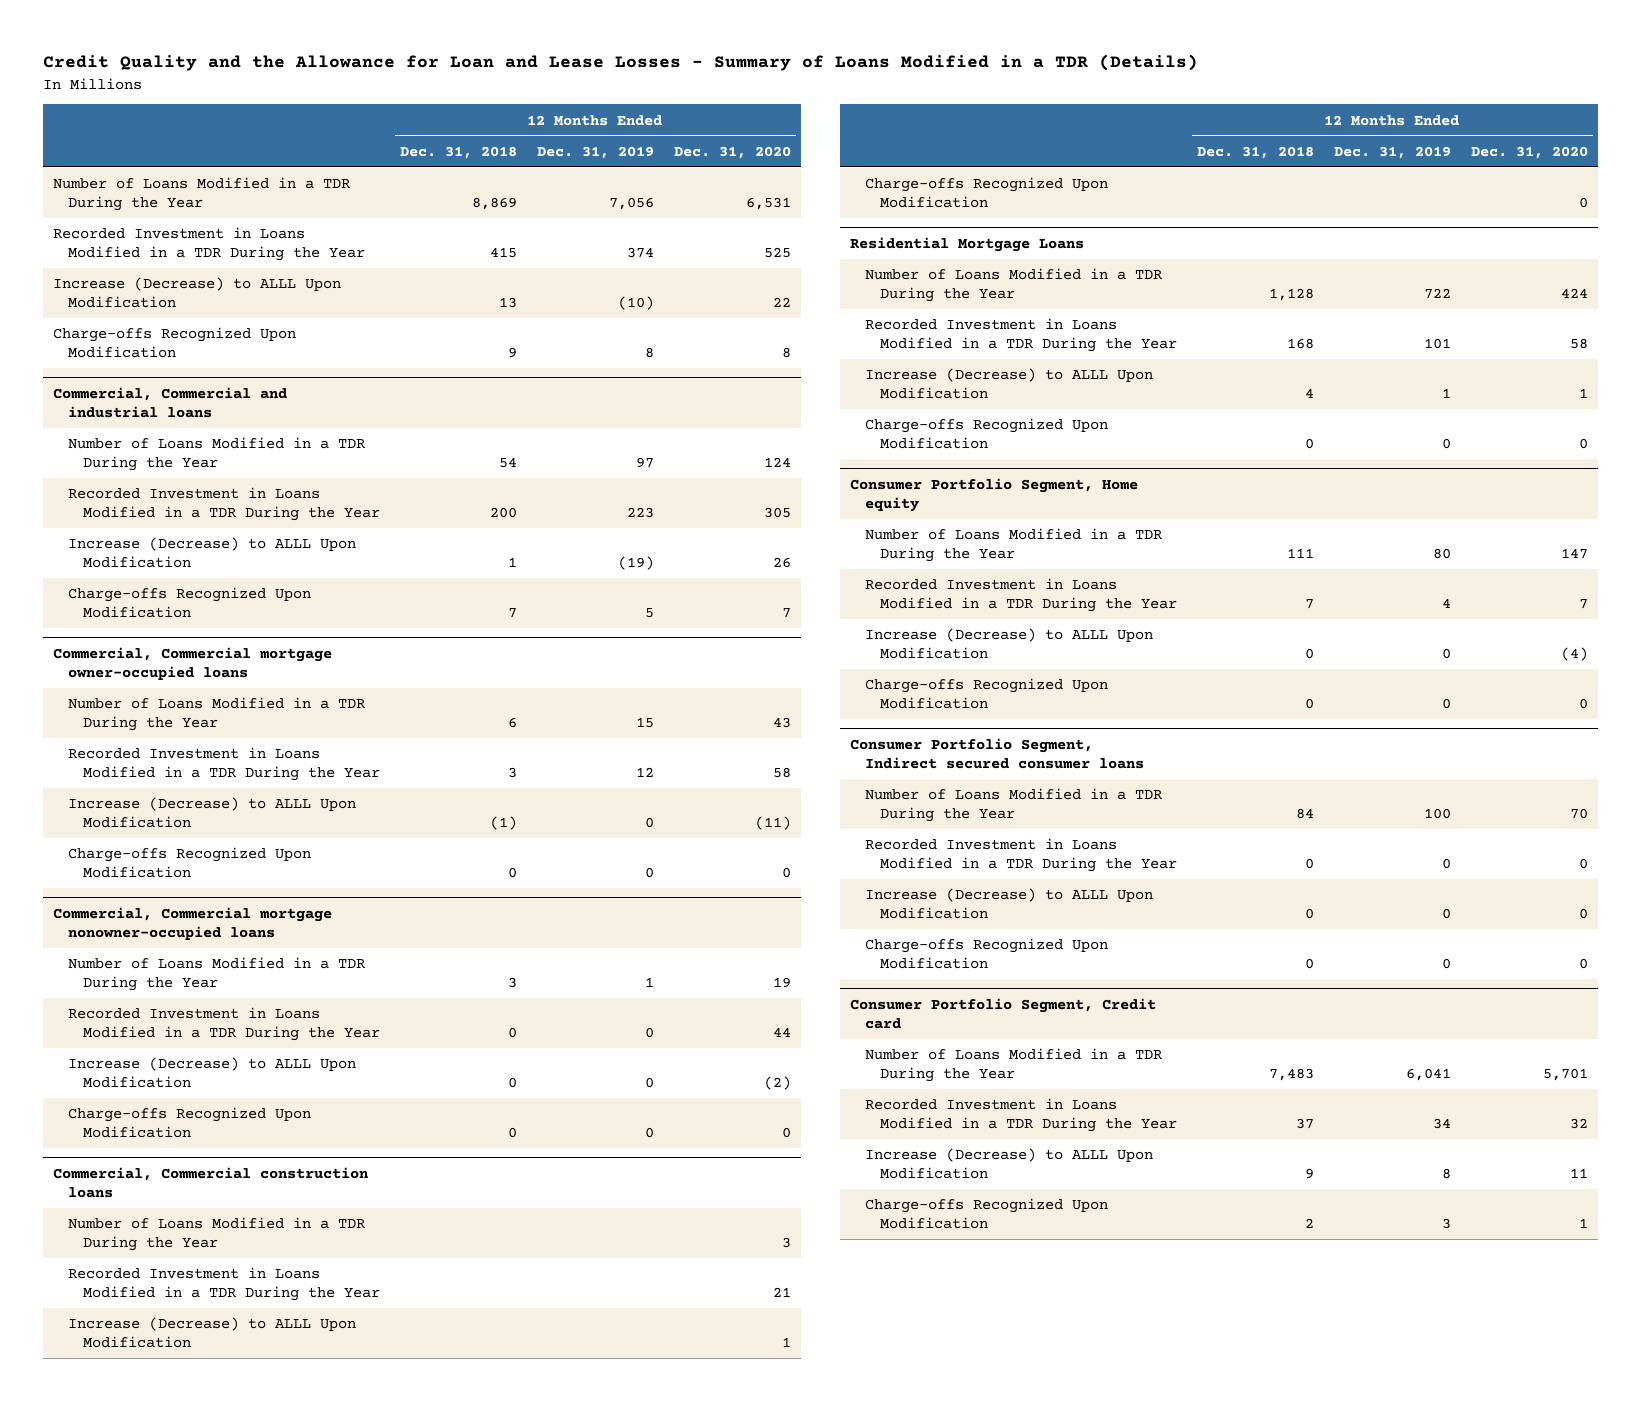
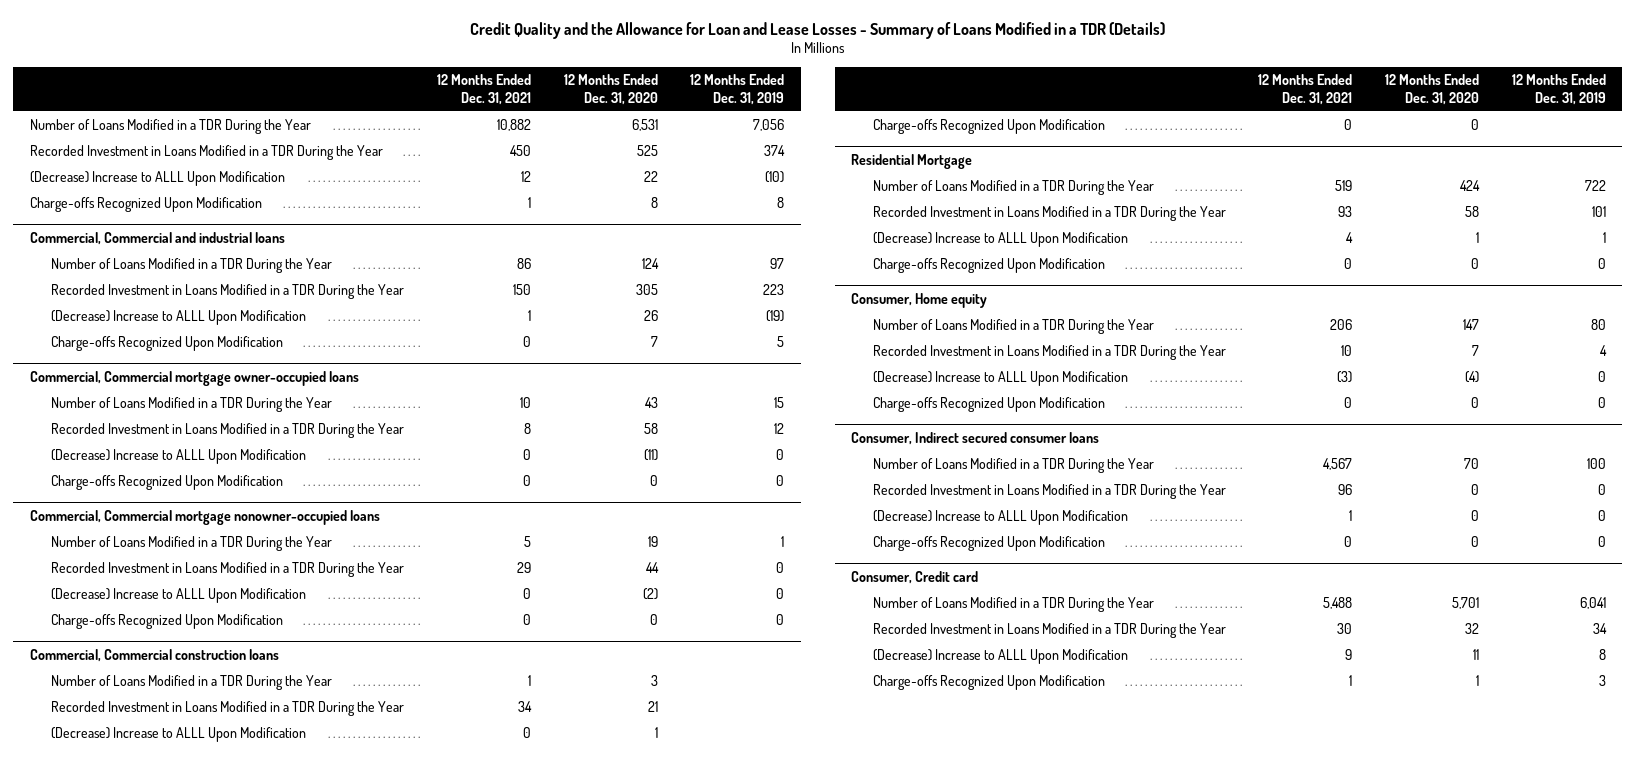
- | 12 Months Ended Dec. 31, 2018 | 12 Months Ended Dec. 31, 2019 | 12 Months Ended Dec. 31, 2020
+ | 12 Months Ended Dec. 31, 2021 | 12 Months Ended Dec. 31, 2020 | 12 Months Ended Dec. 31, 2019
- Increase (Decrease) to ALLL Upon Modification | 13 | (10) | 22
+ (Decrease) Increase to ALLL Upon Modification | 12 | 22 | (10)
@ Commercial, Commercial and industrial loans
- Increase (Decrease) to ALLL Upon Modification | 1 | (19) | 26
+ (Decrease) Increase to ALLL Upon Modification | 1 | 26 | (19)
@ Commercial, Commercial mortgage owner-occupied loans
- Increase (Decrease) to ALLL Upon Modification | (1) | 0 | (11)
+ (Decrease) Increase to ALLL Upon Modification | 0 | (11) | 0
@ Commercial, Commercial mortgage nonowner-occupied loans
- Increase (Decrease) to ALLL Upon Modification | 0 | 0 | (2)
+ (Decrease) Increase to ALLL Upon Modification | 0 | (2) | 0
@ Commercial, Commercial construction loans
- Increase (Decrease) to ALLL Upon Modification | | | 1
+ (Decrease) Increase to ALLL Upon Modification | 0 | 1 |
- Residential Mortgage Loans
+ Residential Mortgage
- Increase (Decrease) to ALLL Upon Modification | 4 | 1 | 1
+ (Decrease) Increase to ALLL Upon Modification | 4 | 1 | 1
- Consumer Portfolio Segment, Home equity
+ Consumer, Home equity
- Increase (Decrease) to ALLL Upon Modification | 0 | 0 | (4)
+ (Decrease) Increase to ALLL Upon Modification | (3) | (4) | 0
- Consumer Portfolio Segment, Indirect secured consumer loans
+ Consumer, Indirect secured consumer loans
- Increase (Decrease) to ALLL Upon Modification | 0 | 0 | 0
+ (Decrease) Increase to ALLL Upon Modification | 1 | 0 | 0
- Consumer Portfolio Segment, Credit card
+ Consumer, Credit card
- Increase (Decrease) to ALLL Upon Modification | 9 | 8 | 11
+ (Decrease) Increase to ALLL Upon Modification | 9 | 11 | 8

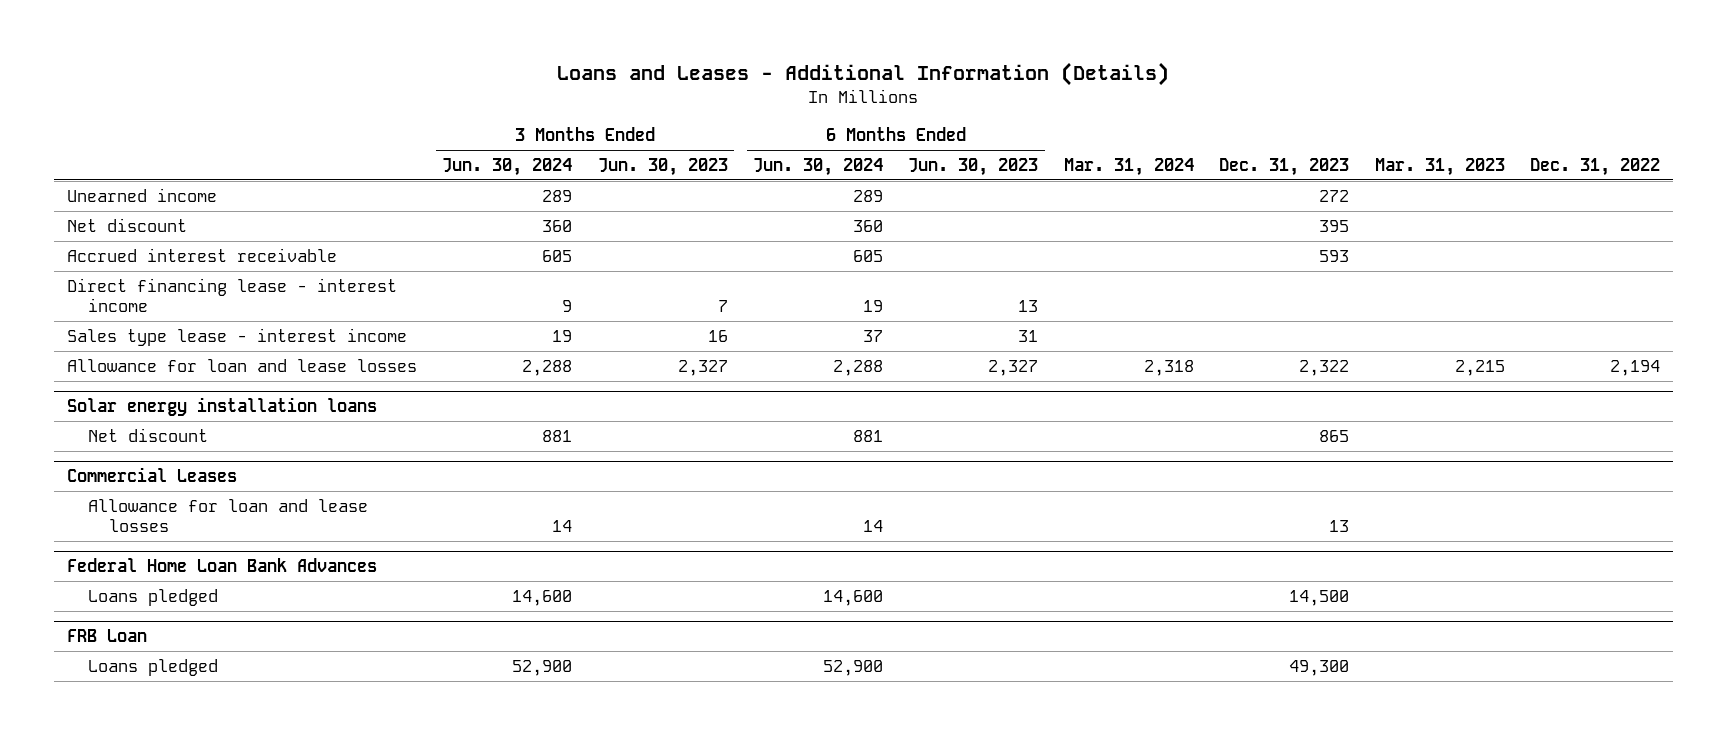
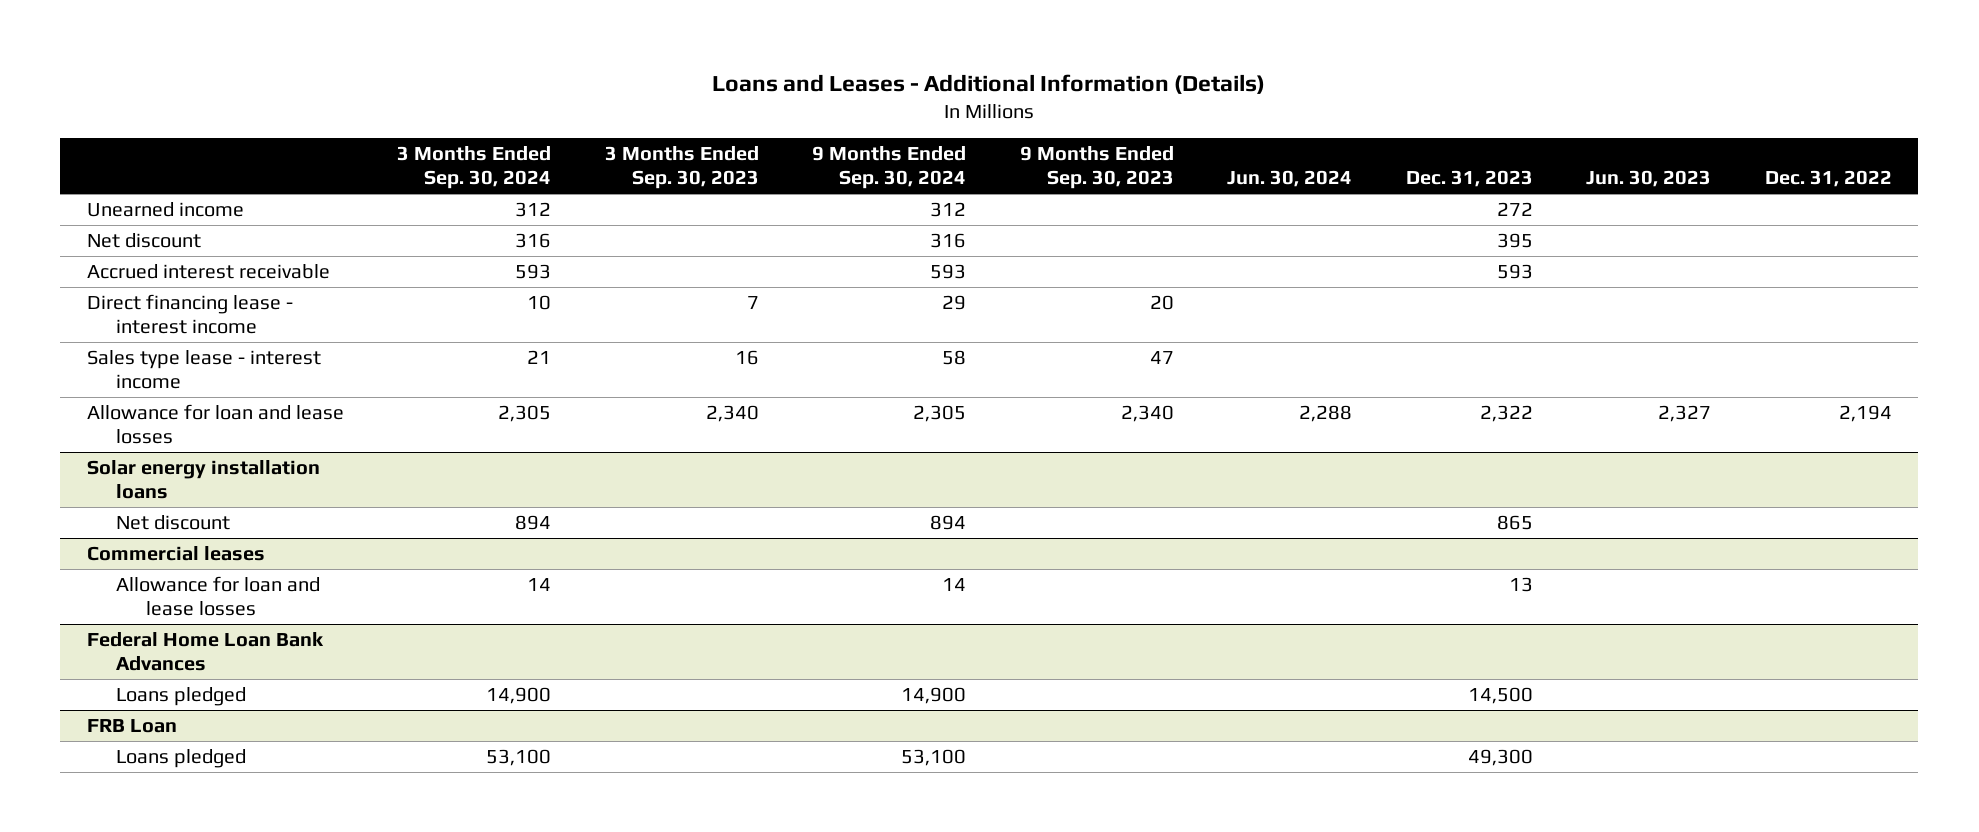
- | 3 Months Ended Jun. 30, 2024 | 3 Months Ended Jun. 30, 2023 | 6 Months Ended Jun. 30, 2024 | 6 Months Ended Jun. 30, 2023 | Mar. 31, 2024 | Dec. 31, 2023 | Mar. 31, 2023 | Dec. 31, 2022
+ | 3 Months Ended Sep. 30, 2024 | 3 Months Ended Sep. 30, 2023 | 9 Months Ended Sep. 30, 2024 | 9 Months Ended Sep. 30, 2023 | Jun. 30, 2024 | Dec. 31, 2023 | Jun. 30, 2023 | Dec. 31, 2022
- Commercial Leases
+ Commercial leases

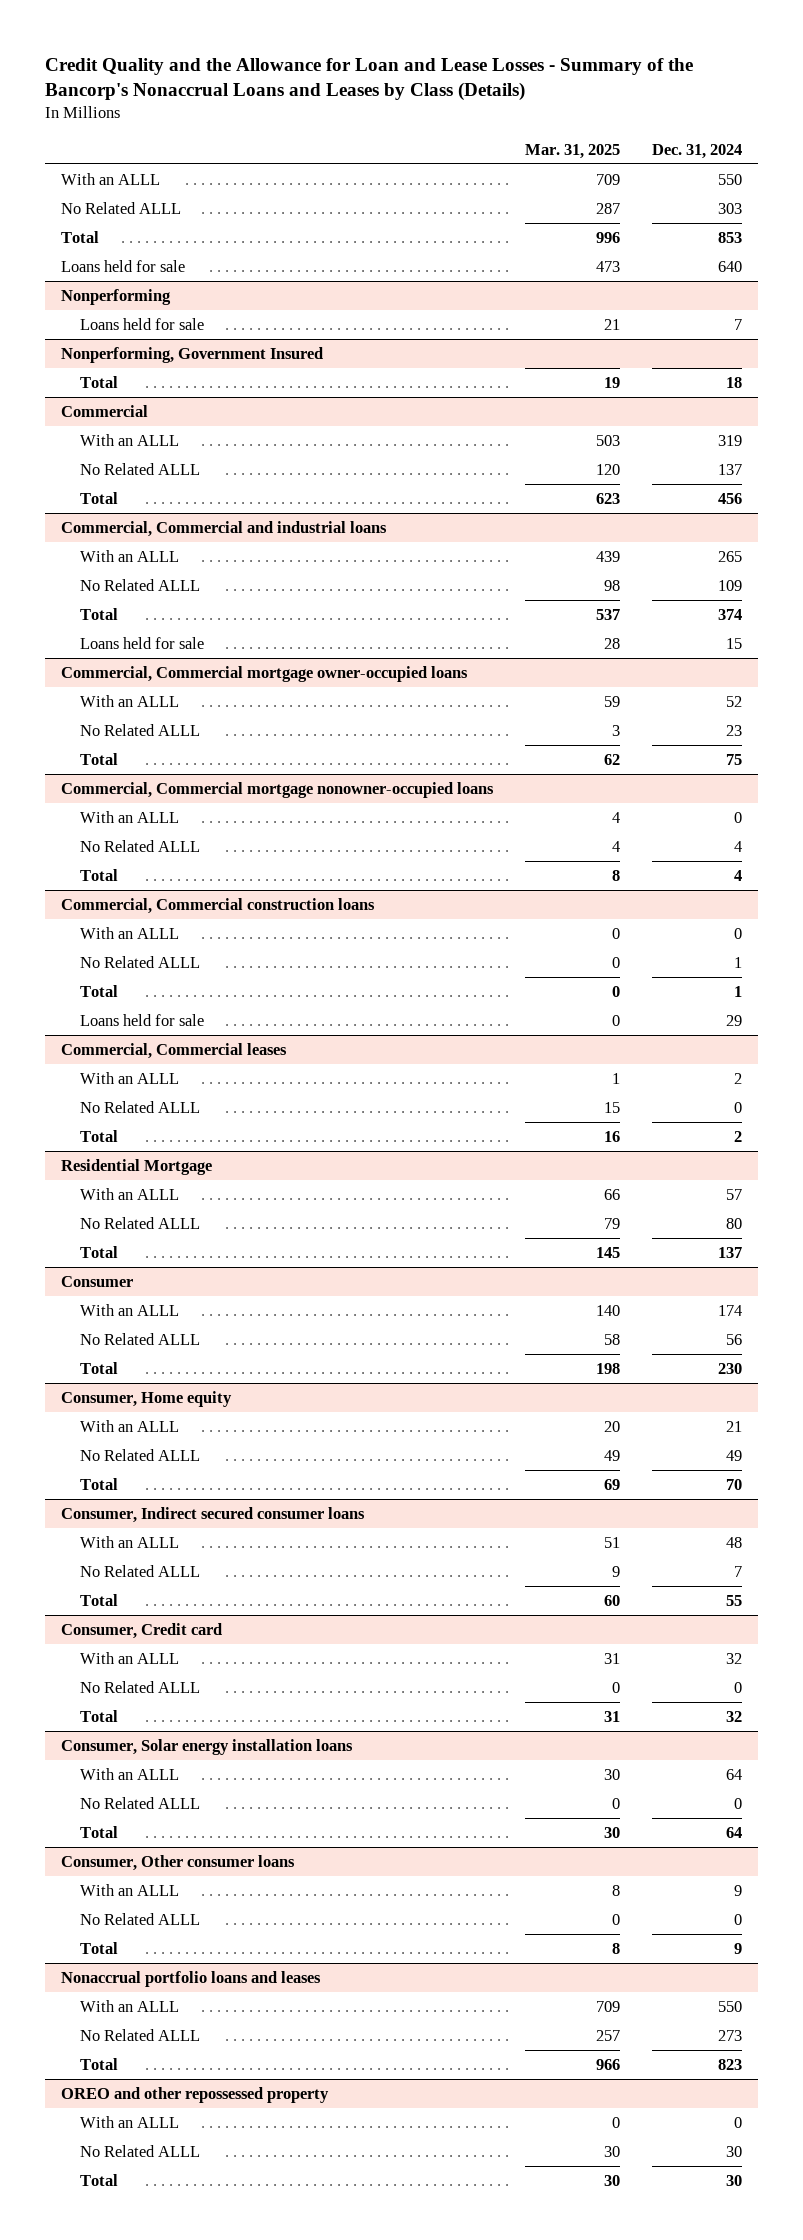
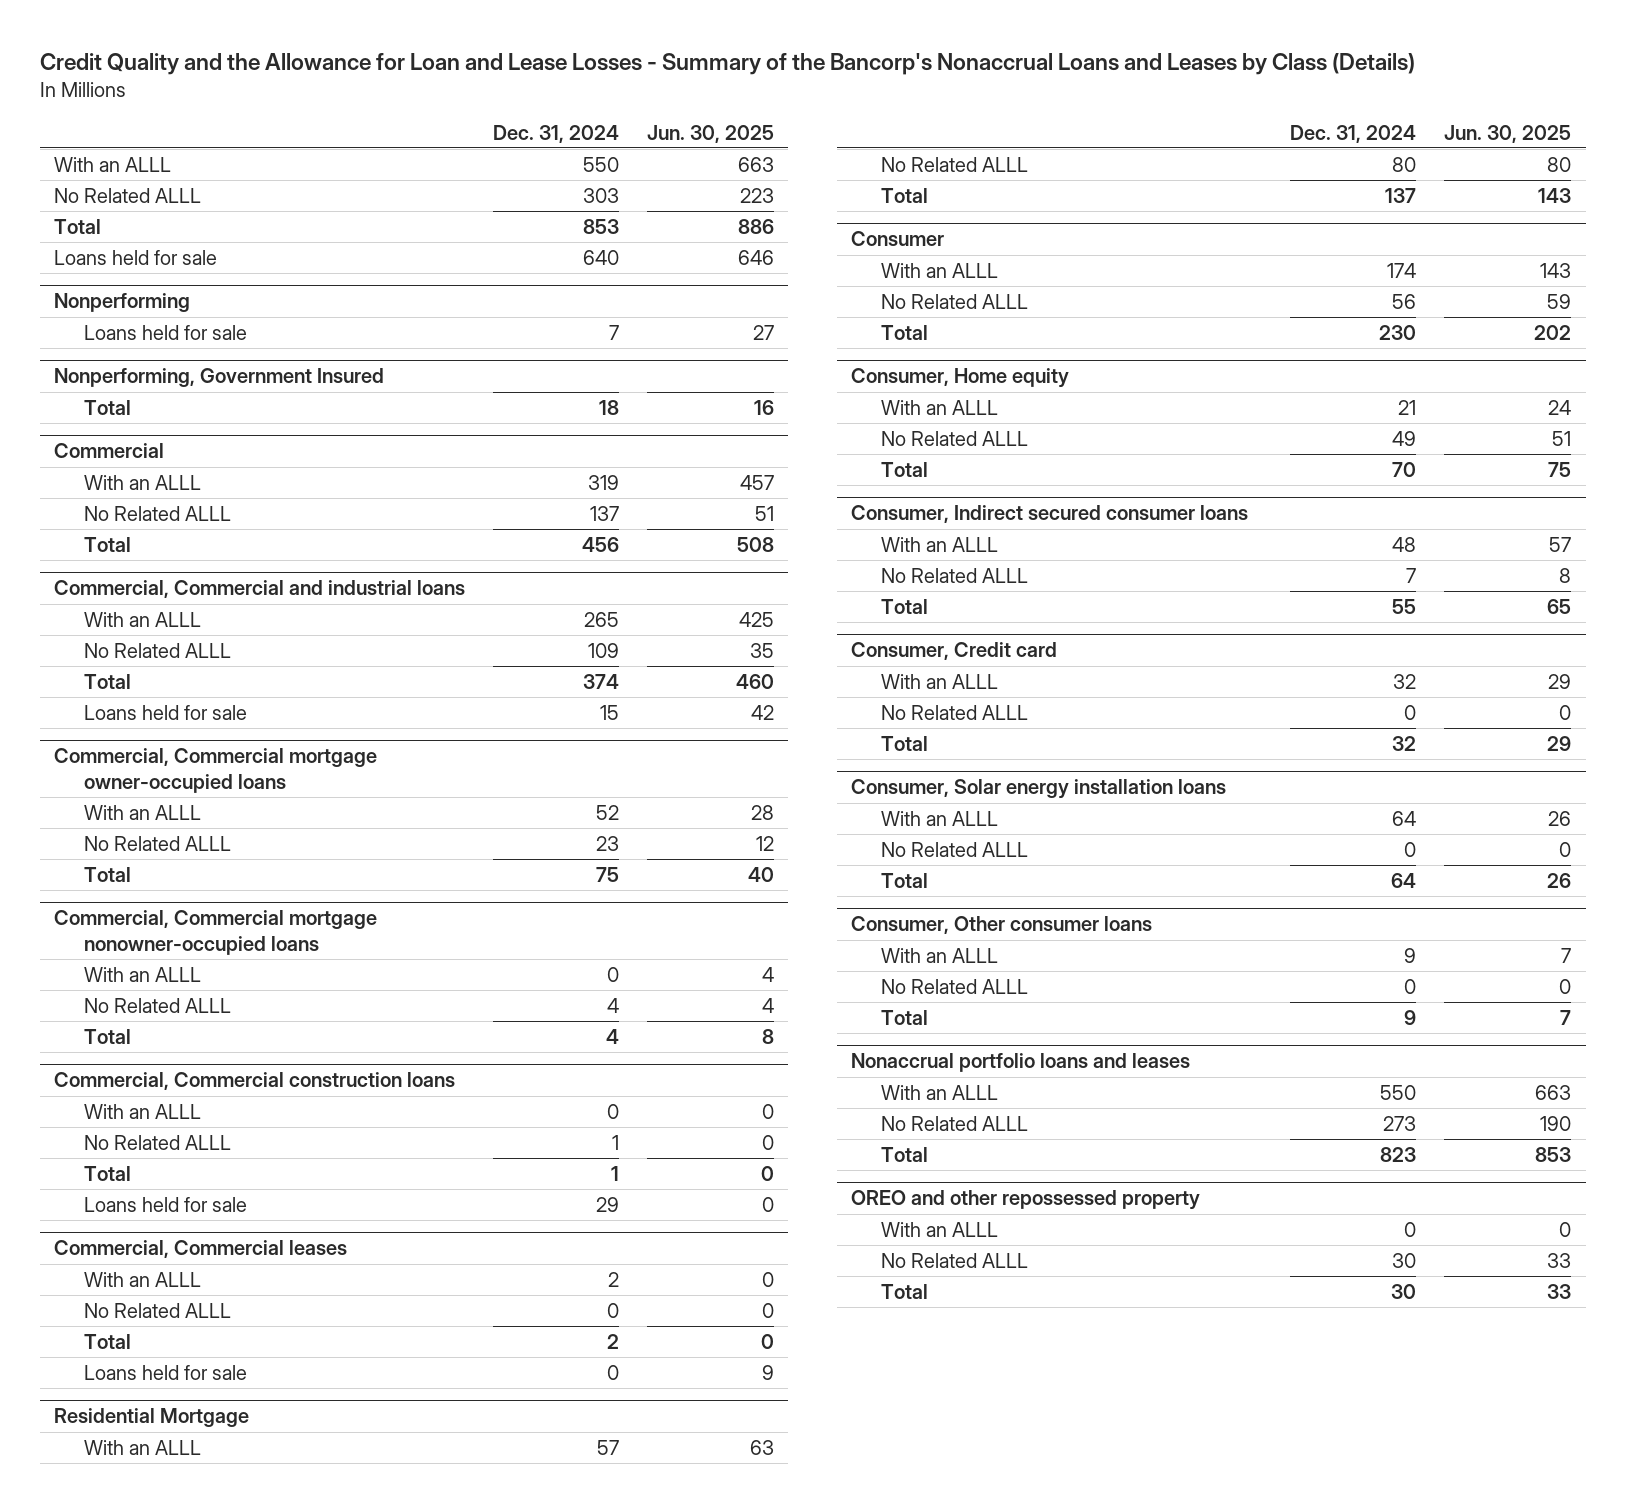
- | Mar. 31, 2025 | Dec. 31, 2024
+ | Dec. 31, 2024 | Jun. 30, 2025
@ Commercial, Commercial leases
+ Loans held for sale | 0 | 9

